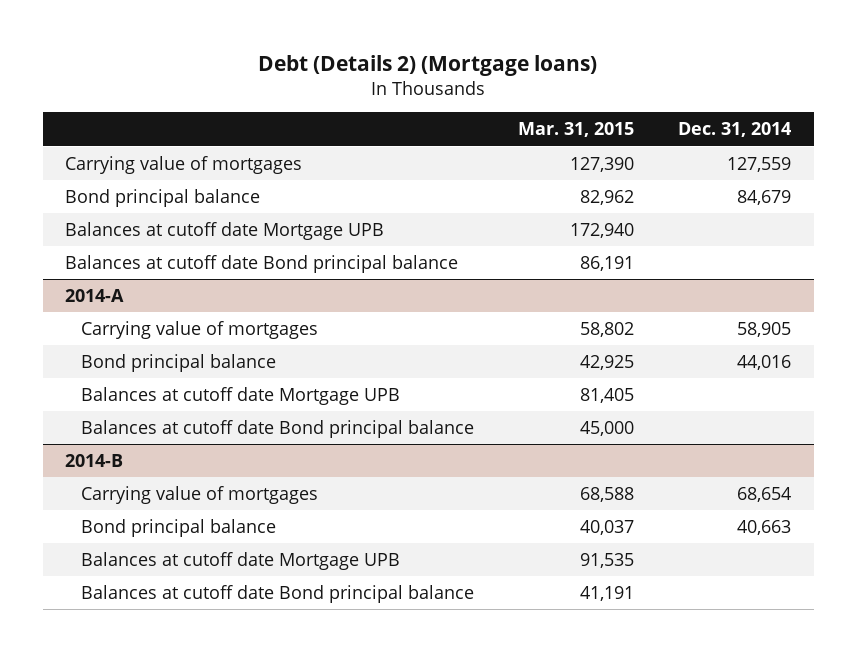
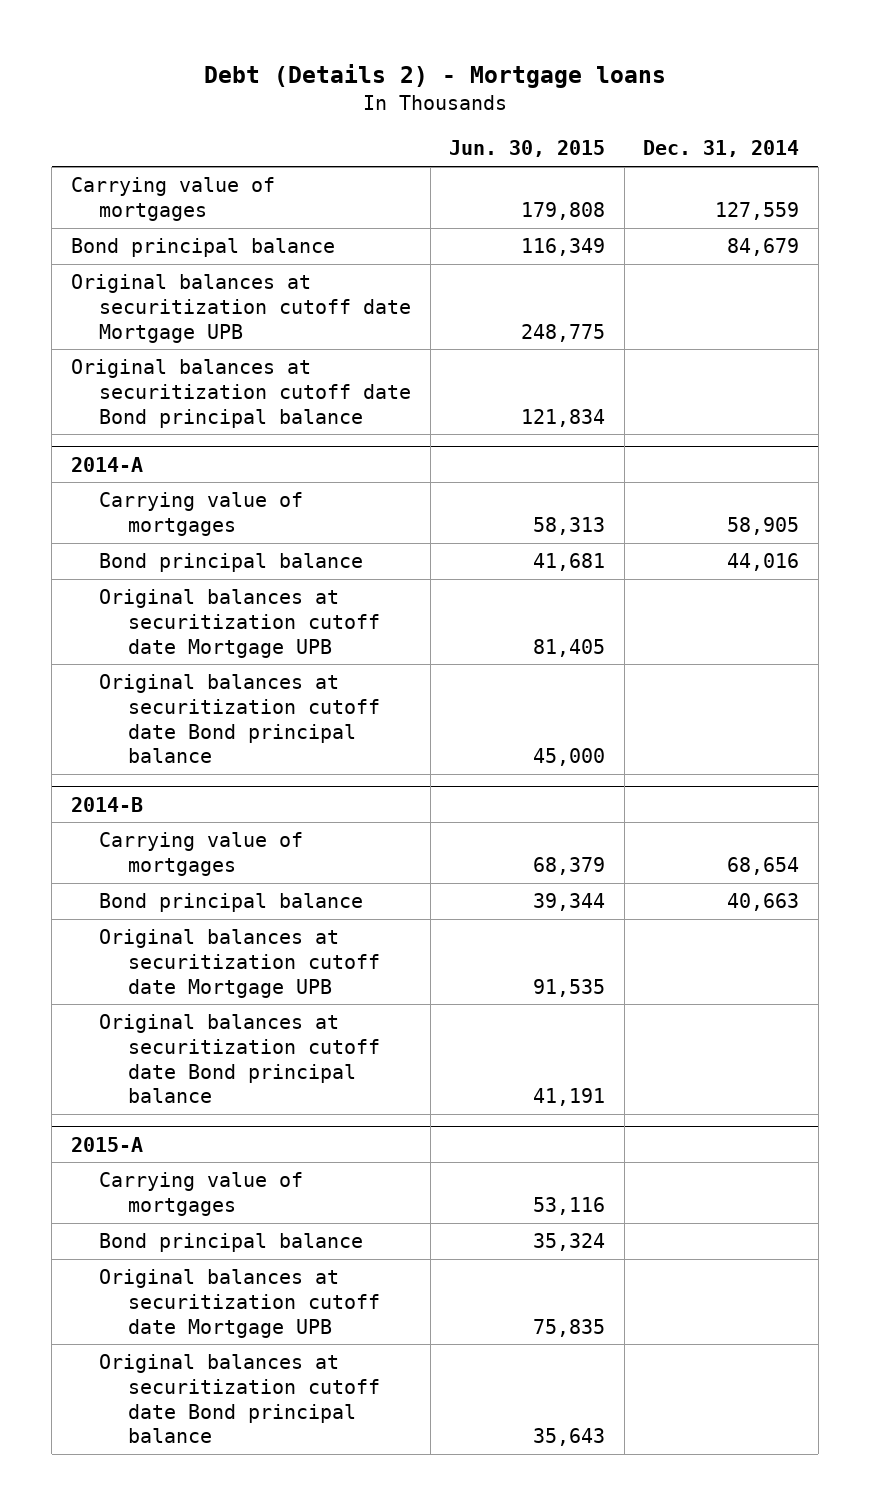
- Debt (Details 2) (Mortgage loans)
+ Debt (Details 2) - Mortgage loans
- | Mar. 31, 2015 | Dec. 31, 2014
+ | Jun. 30, 2015 | Dec. 31, 2014
- Balances at cutoff date Mortgage UPB | 172,940 |
- Balances at cutoff date Bond principal balance | 86,191 |
+ Original balances at securitization cutoff date Mortgage UPB | 248,775 |
+ Original balances at securitization cutoff date Bond principal balance | 121,834 |
@ 2014-A
- Balances at cutoff date Mortgage UPB | 81,405 |
- Balances at cutoff date Bond principal balance | 45,000 |
+ Original balances at securitization cutoff date Mortgage UPB | 81,405 |
+ Original balances at securitization cutoff date Bond principal balance | 45,000 |
@ 2014-B
- Balances at cutoff date Mortgage UPB | 91,535 |
- Balances at cutoff date Bond principal balance | 41,191 |
+ Original balances at securitization cutoff date Mortgage UPB | 91,535 |
+ Original balances at securitization cutoff date Bond principal balance | 41,191 |
+ 2015-A
+ Carrying value of mortgages | 53,116 |
+ Bond principal balance | 35,324 |
+ Original balances at securitization cutoff date Mortgage UPB | 75,835 |
+ Original balances at securitization cutoff date Bond principal balance | 35,643 |

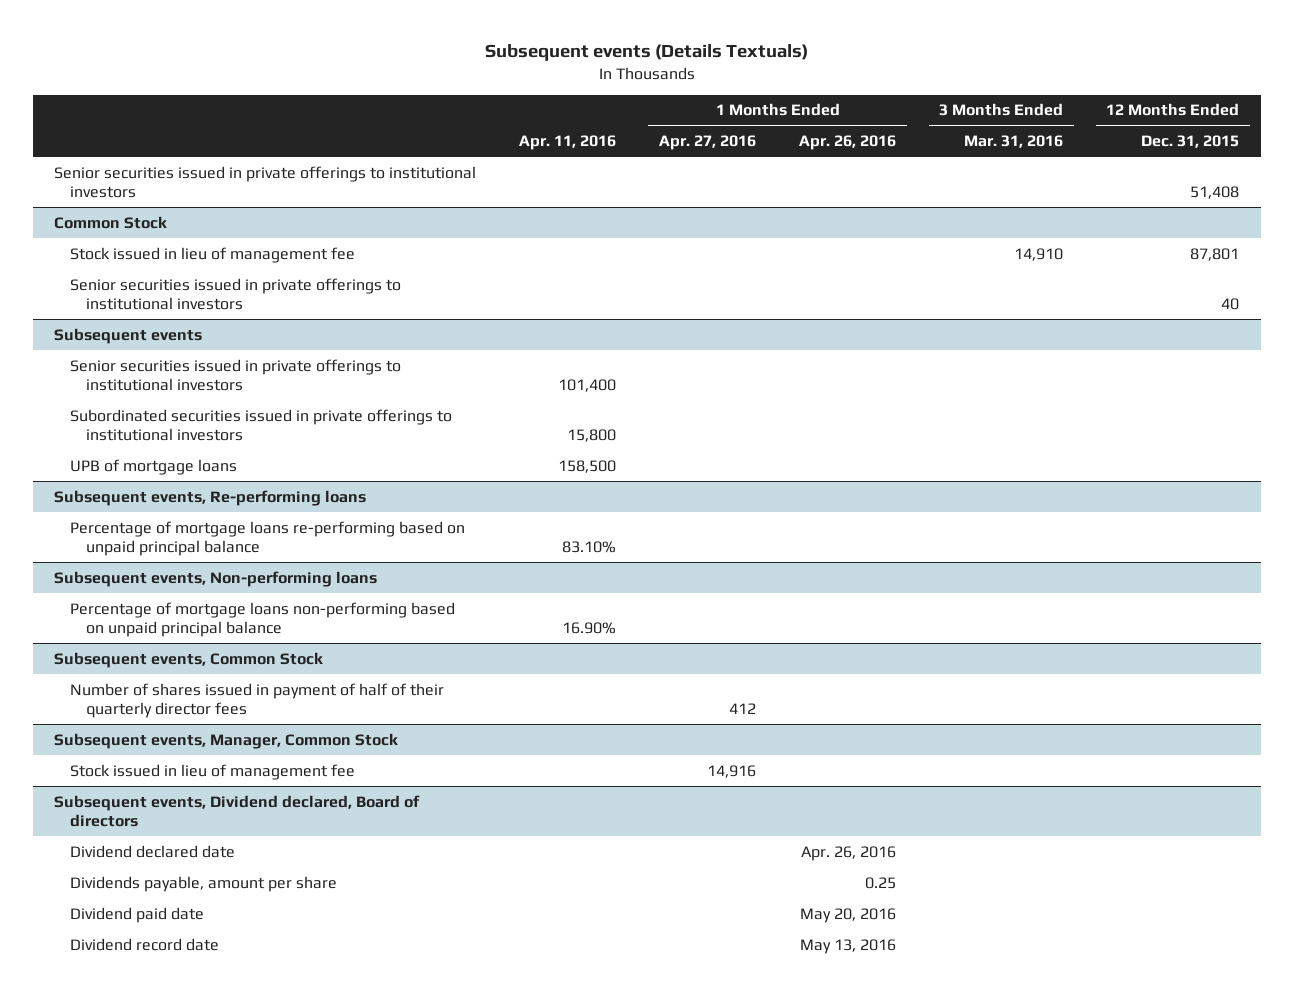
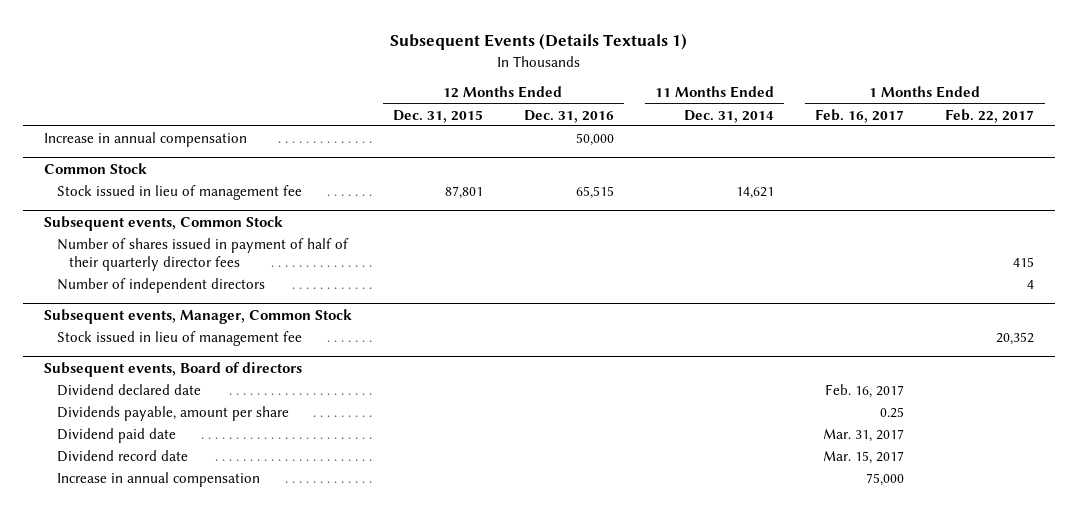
- Subsequent events (Details Textuals)
+ Subsequent Events (Details Textuals 1)
- | Apr. 11, 2016 | 1 Months Ended Apr. 27, 2016 | 1 Months Ended Apr. 26, 2016 | 3 Months Ended Mar. 31, 2016 | 12 Months Ended Dec. 31, 2015
+ | 12 Months Ended Dec. 31, 2015 | 12 Months Ended Dec. 31, 2016 | 11 Months Ended Dec. 31, 2014 | 1 Months Ended Feb. 16, 2017 | 1 Months Ended Feb. 22, 2017
- Senior securities issued in private offerings to institutional investors | | | | | 51,408
+ Increase in annual compensation | | 50,000 | | |
@ Common Stock
- Senior securities issued in private offerings to institutional investors | | | | | 40
- Subsequent events
- Senior securities issued in private offerings to institutional investors | 101,400 | | | |
- Subordinated securities issued in private offerings to institutional investors | 15,800 | | | |
- UPB of mortgage loans | 158,500 | | | |
- Subsequent events, Re-performing loans
- Percentage of mortgage loans re-performing based on unpaid principal balance | 83.10% | | | |
- Subsequent events, Non-performing loans
- Percentage of mortgage loans non-performing based on unpaid principal balance | 16.90% | | | |
@ Subsequent events, Common Stock
+ Number of independent directors | | | | | 4
- Subsequent events, Dividend declared, Board of directors
+ Subsequent events, Board of directors
+ Increase in annual compensation | | | | 75,000 |

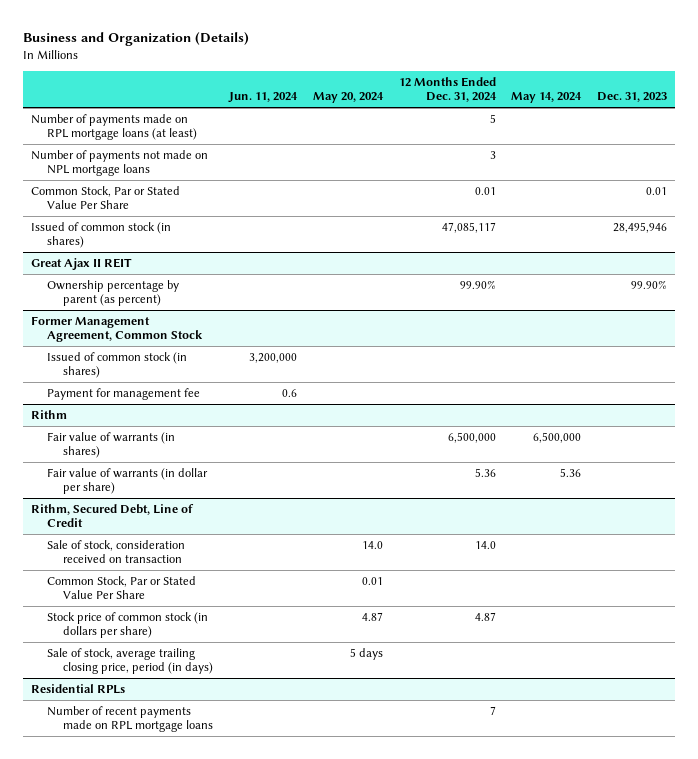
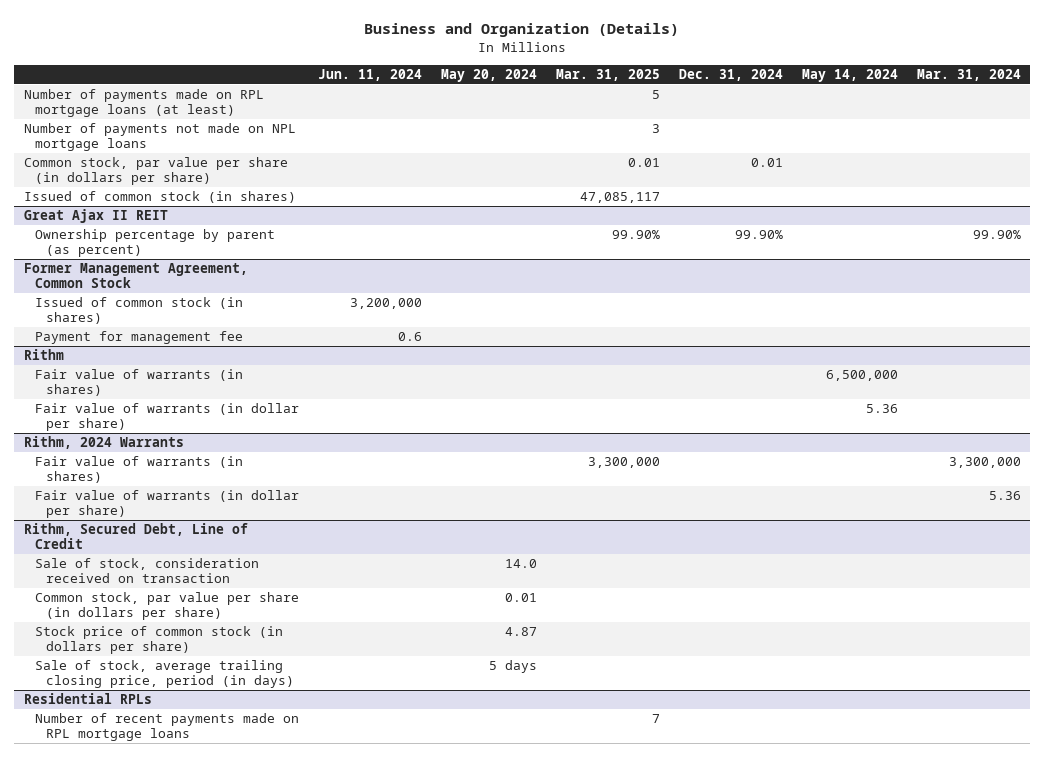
- | Jun. 11, 2024 | May 20, 2024 | 12 Months Ended Dec. 31, 2024 | May 14, 2024 | Dec. 31, 2023
+ | Jun. 11, 2024 | May 20, 2024 | Mar. 31, 2025 | Dec. 31, 2024 | May 14, 2024 | Mar. 31, 2024
- Common Stock, Par or Stated Value Per Share | | | 0.01 | | 0.01
+ Common stock, par value per share (in dollars per share) | | | 0.01 | 0.01 | |
+ Rithm, 2024 Warrants
+ Fair value of warrants (in shares) | | | 3,300,000 | | | 3,300,000
+ Fair value of warrants (in dollar per share) | | | | | | 5.36
@ Rithm, Secured Debt, Line of Credit
- Common Stock, Par or Stated Value Per Share | | 0.01 | | |
+ Common stock, par value per share (in dollars per share) | | 0.01 | | | |

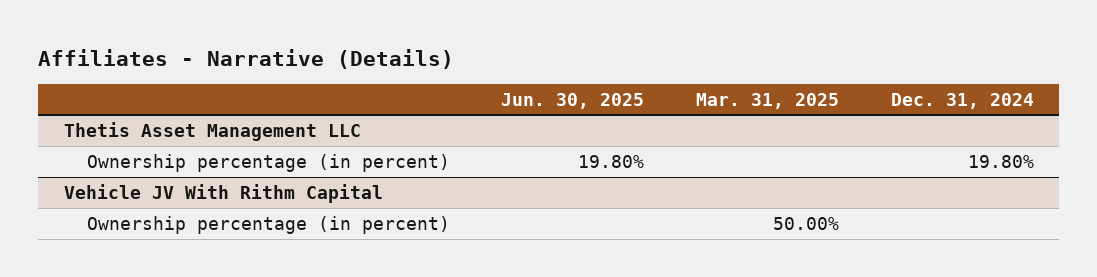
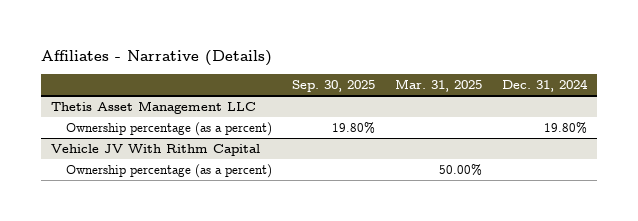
- | Jun. 30, 2025 | Mar. 31, 2025 | Dec. 31, 2024
+ | Sep. 30, 2025 | Mar. 31, 2025 | Dec. 31, 2024
@ Thetis Asset Management LLC
- Ownership percentage (in percent) | 19.80% | | 19.80%
+ Ownership percentage (as a percent) | 19.80% | | 19.80%
@ Vehicle JV With Rithm Capital
- Ownership percentage (in percent) | | 50.00% |
+ Ownership percentage (as a percent) | | 50.00% |

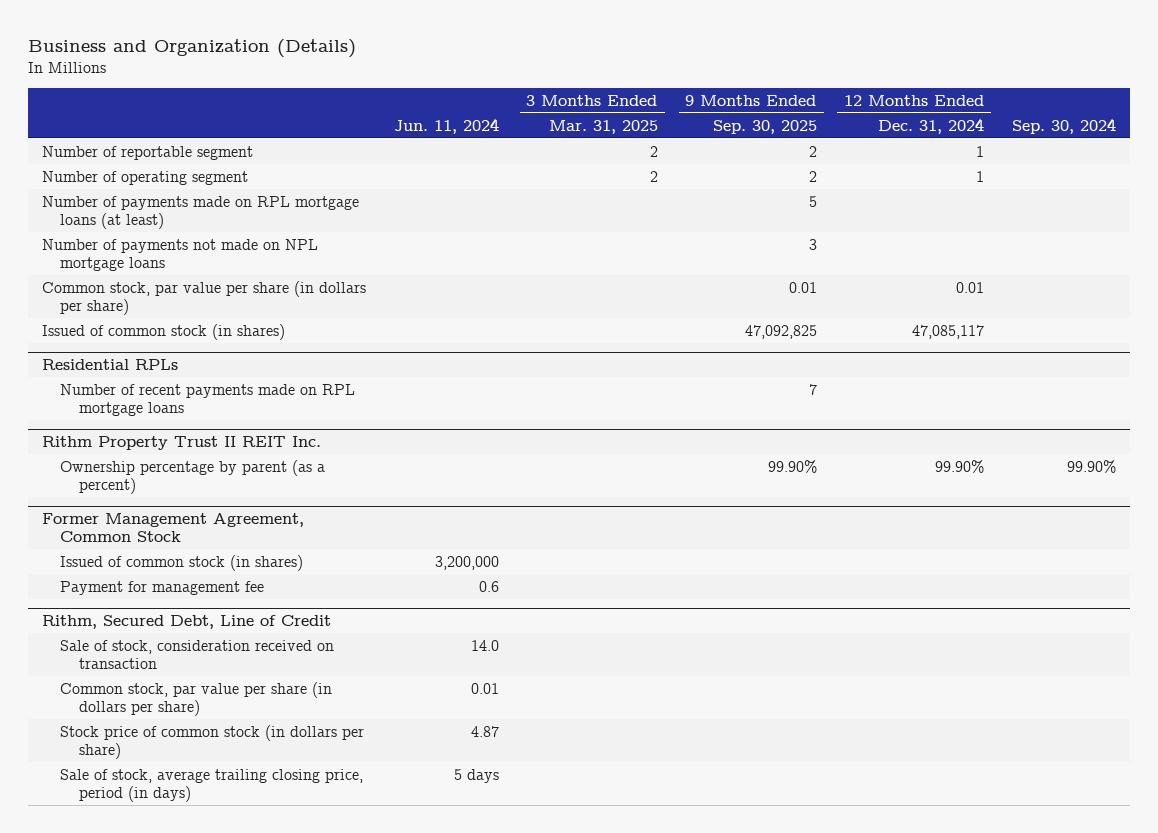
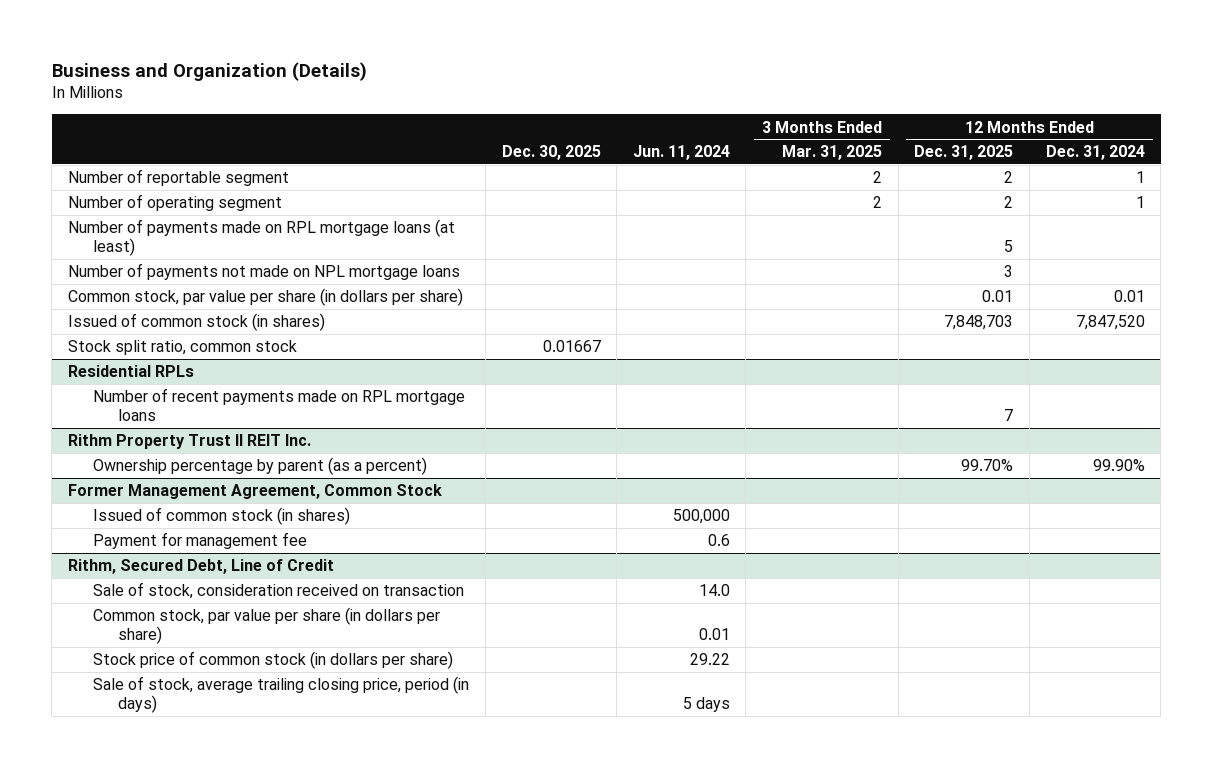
- | Jun. 11, 2024 | 3 Months Ended Mar. 31, 2025 | 9 Months Ended Sep. 30, 2025 | 12 Months Ended Dec. 31, 2024 | Sep. 30, 2024
+ | Dec. 30, 2025 | Jun. 11, 2024 | 3 Months Ended Mar. 31, 2025 | 12 Months Ended Dec. 31, 2025 | 12 Months Ended Dec. 31, 2024
- Issued of common stock (in shares) | | | 47,092,825 | 47,085,117 |
+ Issued of common stock (in shares) | | | | 7,848,703 | 7,847,520
+ Stock split ratio, common stock | 0.01667 | | | |
@ Former Management Agreement, Common Stock
- Issued of common stock (in shares) | 3,200,000 | | | |
+ Issued of common stock (in shares) | | 500,000 | | |
@ Rithm, Secured Debt, Line of Credit
- Stock price of common stock (in dollars per share) | 4.87 | | | |
+ Stock price of common stock (in dollars per share) | | 29.22 | | |

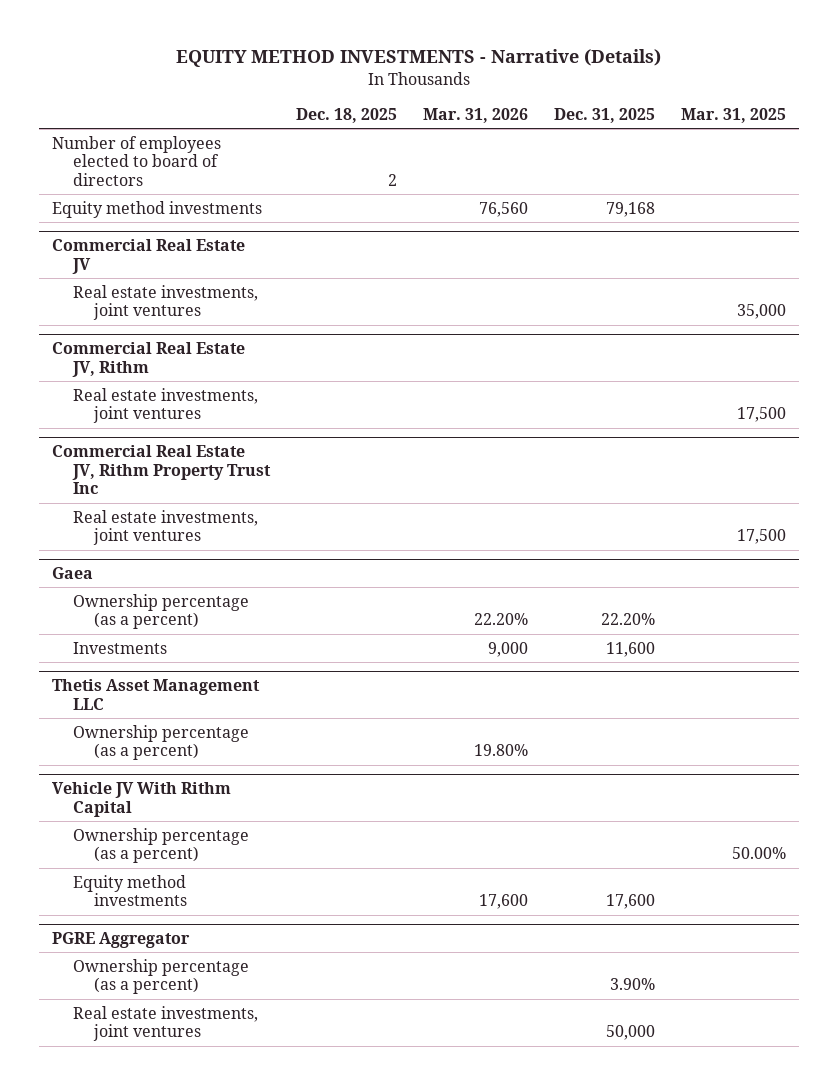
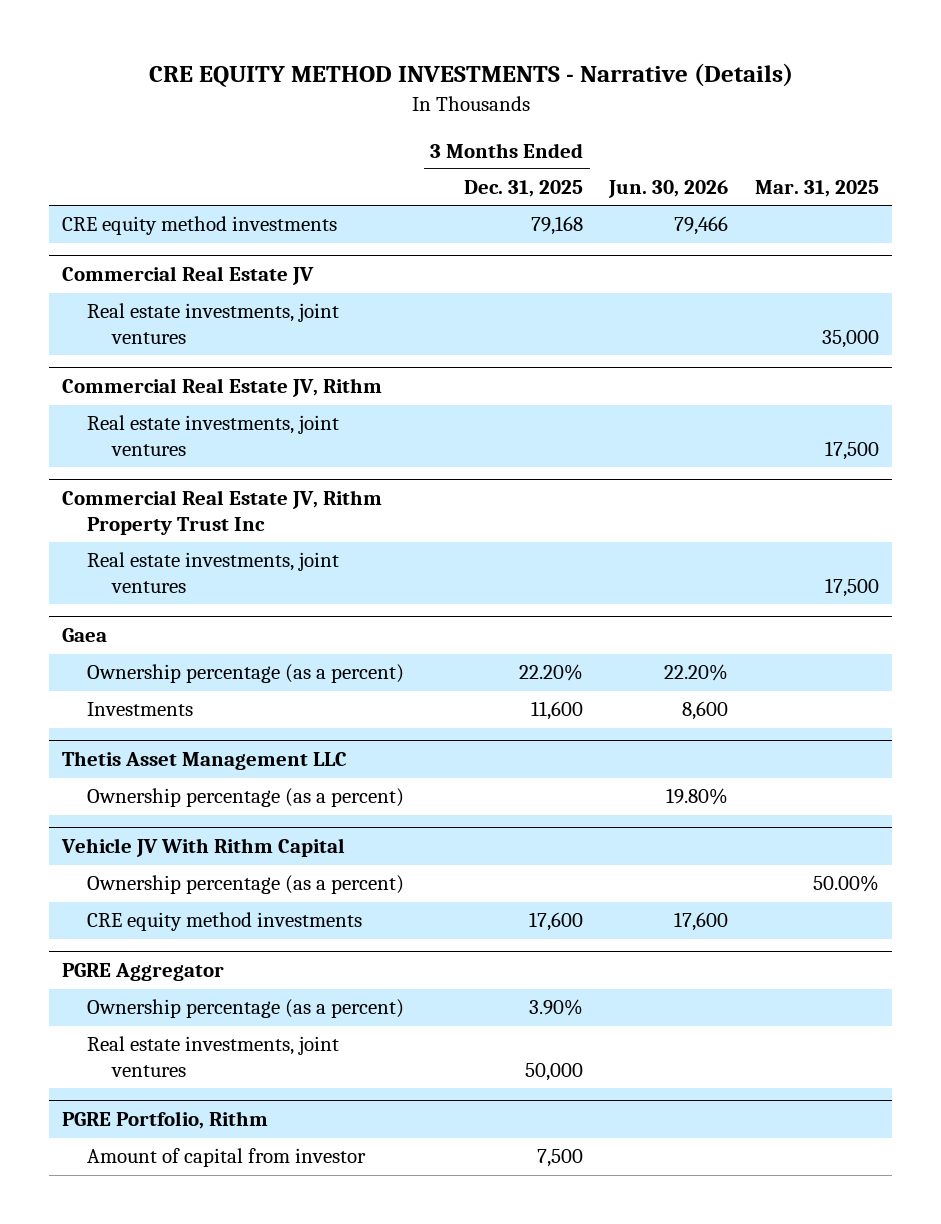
- EQUITY METHOD INVESTMENTS - Narrative (Details)
+ CRE EQUITY METHOD INVESTMENTS - Narrative (Details)
- | Dec. 18, 2025 | Mar. 31, 2026 | Dec. 31, 2025 | Mar. 31, 2025
+ | 3 Months Ended Dec. 31, 2025 | Jun. 30, 2026 | Mar. 31, 2025
- Number of employees elected to board of directors | 2 | | |
- Equity method investments | | 76,560 | 79,168 |
+ CRE equity method investments | 79,168 | 79,466 |
@ Vehicle JV With Rithm Capital
- Equity method investments | | 17,600 | 17,600 |
+ CRE equity method investments | 17,600 | 17,600 |
+ PGRE Portfolio, Rithm
+ Amount of capital from investor | 7,500 | |

